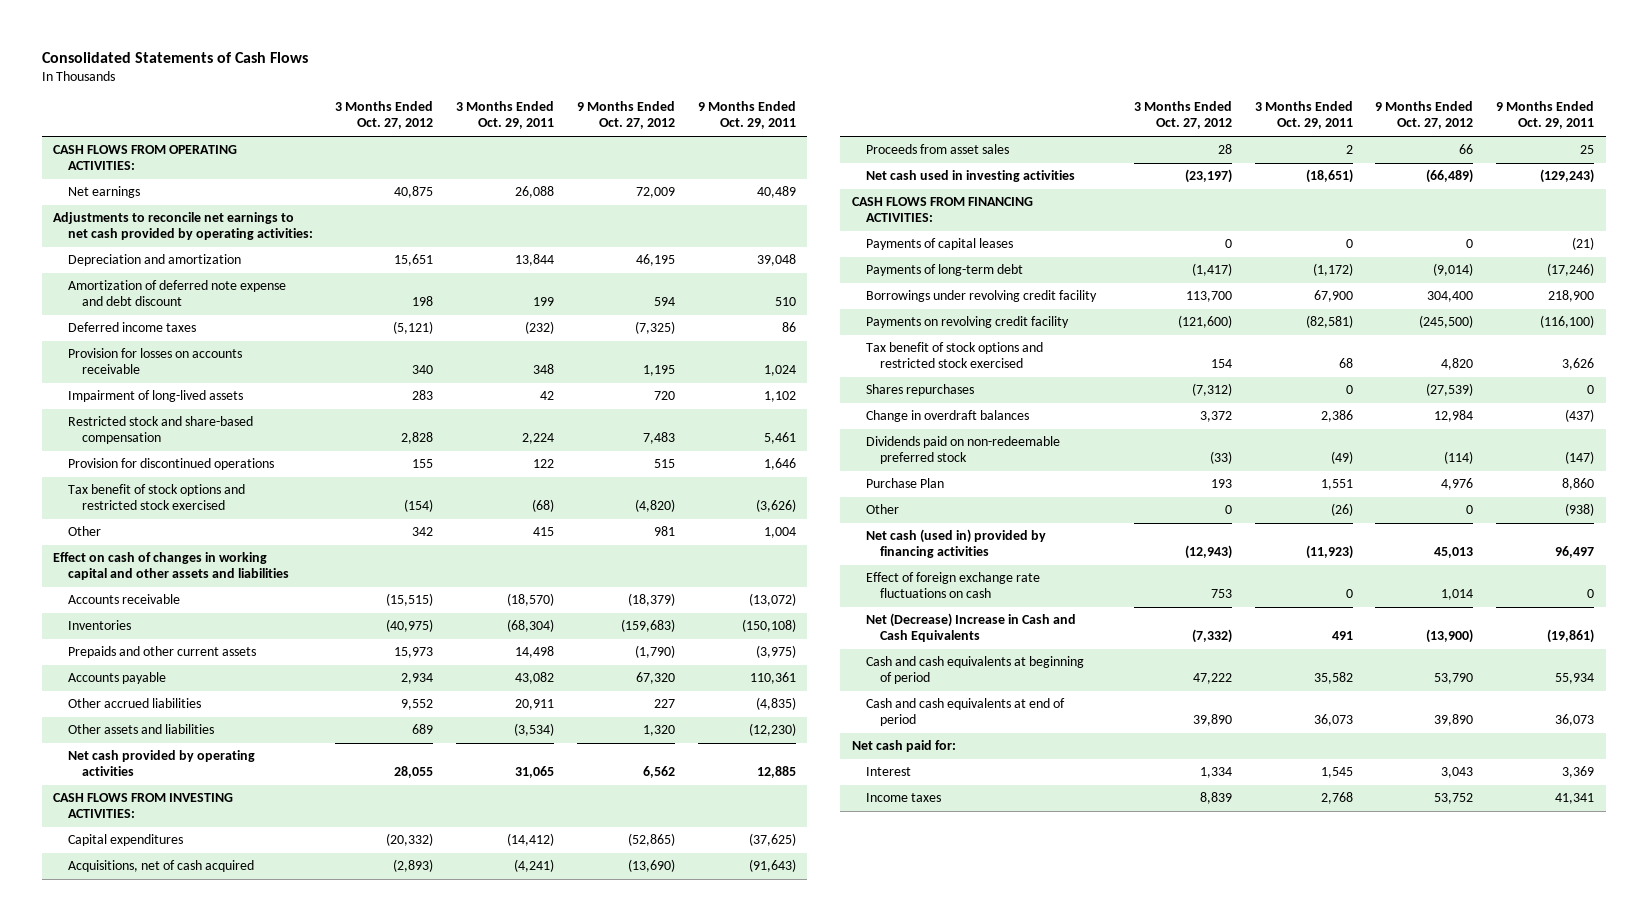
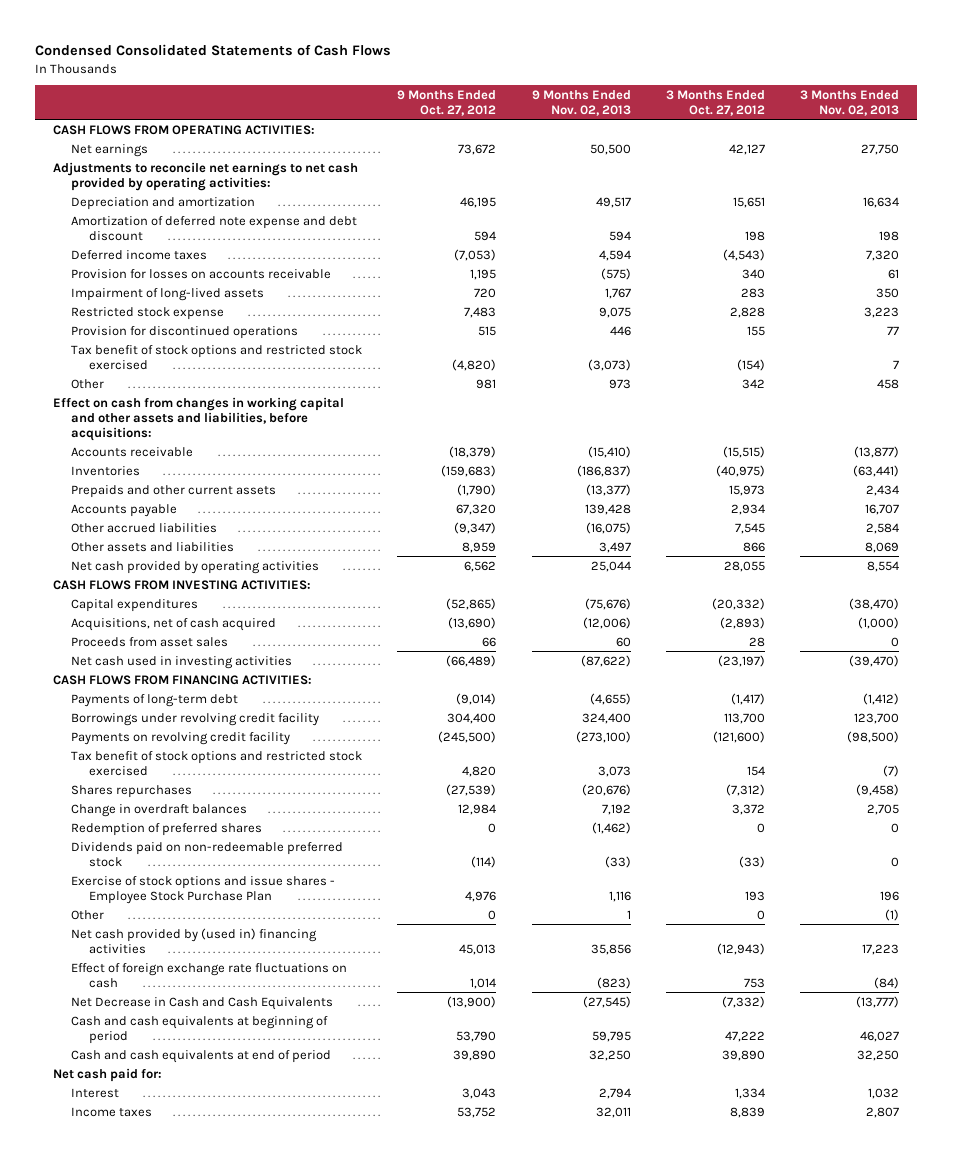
- Consolidated Statements of Cash Flows
+ Condensed Consolidated Statements of Cash Flows
- | 3 Months Ended Oct. 27, 2012 | 3 Months Ended Oct. 29, 2011 | 9 Months Ended Oct. 27, 2012 | 9 Months Ended Oct. 29, 2011
+ | 9 Months Ended Oct. 27, 2012 | 9 Months Ended Nov. 02, 2013 | 3 Months Ended Oct. 27, 2012 | 3 Months Ended Nov. 02, 2013
- Net earnings | 40,875 | 26,088 | 72,009 | 40,489
+ Net earnings | 73,672 | 50,500 | 42,127 | 27,750
- Deferred income taxes | (5,121) | (232) | (7,325) | 86
+ Deferred income taxes | (7,053) | 4,594 | (4,543) | 7,320
- Restricted stock and share-based compensation | 2,828 | 2,224 | 7,483 | 5,461
+ Restricted stock expense | 7,483 | 9,075 | 2,828 | 3,223
- Effect on cash of changes in working capital and other assets and liabilities
+ Effect on cash from changes in working capital and other assets and liabilities, before acquisitions:
- Other accrued liabilities | 9,552 | 20,911 | 227 | (4,835)
- Other assets and liabilities | 689 | (3,534) | 1,320 | (12,230)
+ Other accrued liabilities | (9,347) | (16,075) | 7,545 | 2,584
+ Other assets and liabilities | 8,959 | 3,497 | 866 | 8,069
- Payments of capital leases | 0 | 0 | 0 | (21)
+ Redemption of preferred shares | 0 | (1,462) | 0 | 0
- Purchase Plan | 193 | 1,551 | 4,976 | 8,860
+ Exercise of stock options and issue shares - Employee Stock Purchase Plan | 4,976 | 1,116 | 193 | 196
- Net cash (used in) provided by financing activities | (12,943) | (11,923) | 45,013 | 96,497
+ Net cash provided by (used in) financing activities | 45,013 | 35,856 | (12,943) | 17,223
- Net (Decrease) Increase in Cash and Cash Equivalents | (7,332) | 491 | (13,900) | (19,861)
+ Net Decrease in Cash and Cash Equivalents | (13,900) | (27,545) | (7,332) | (13,777)

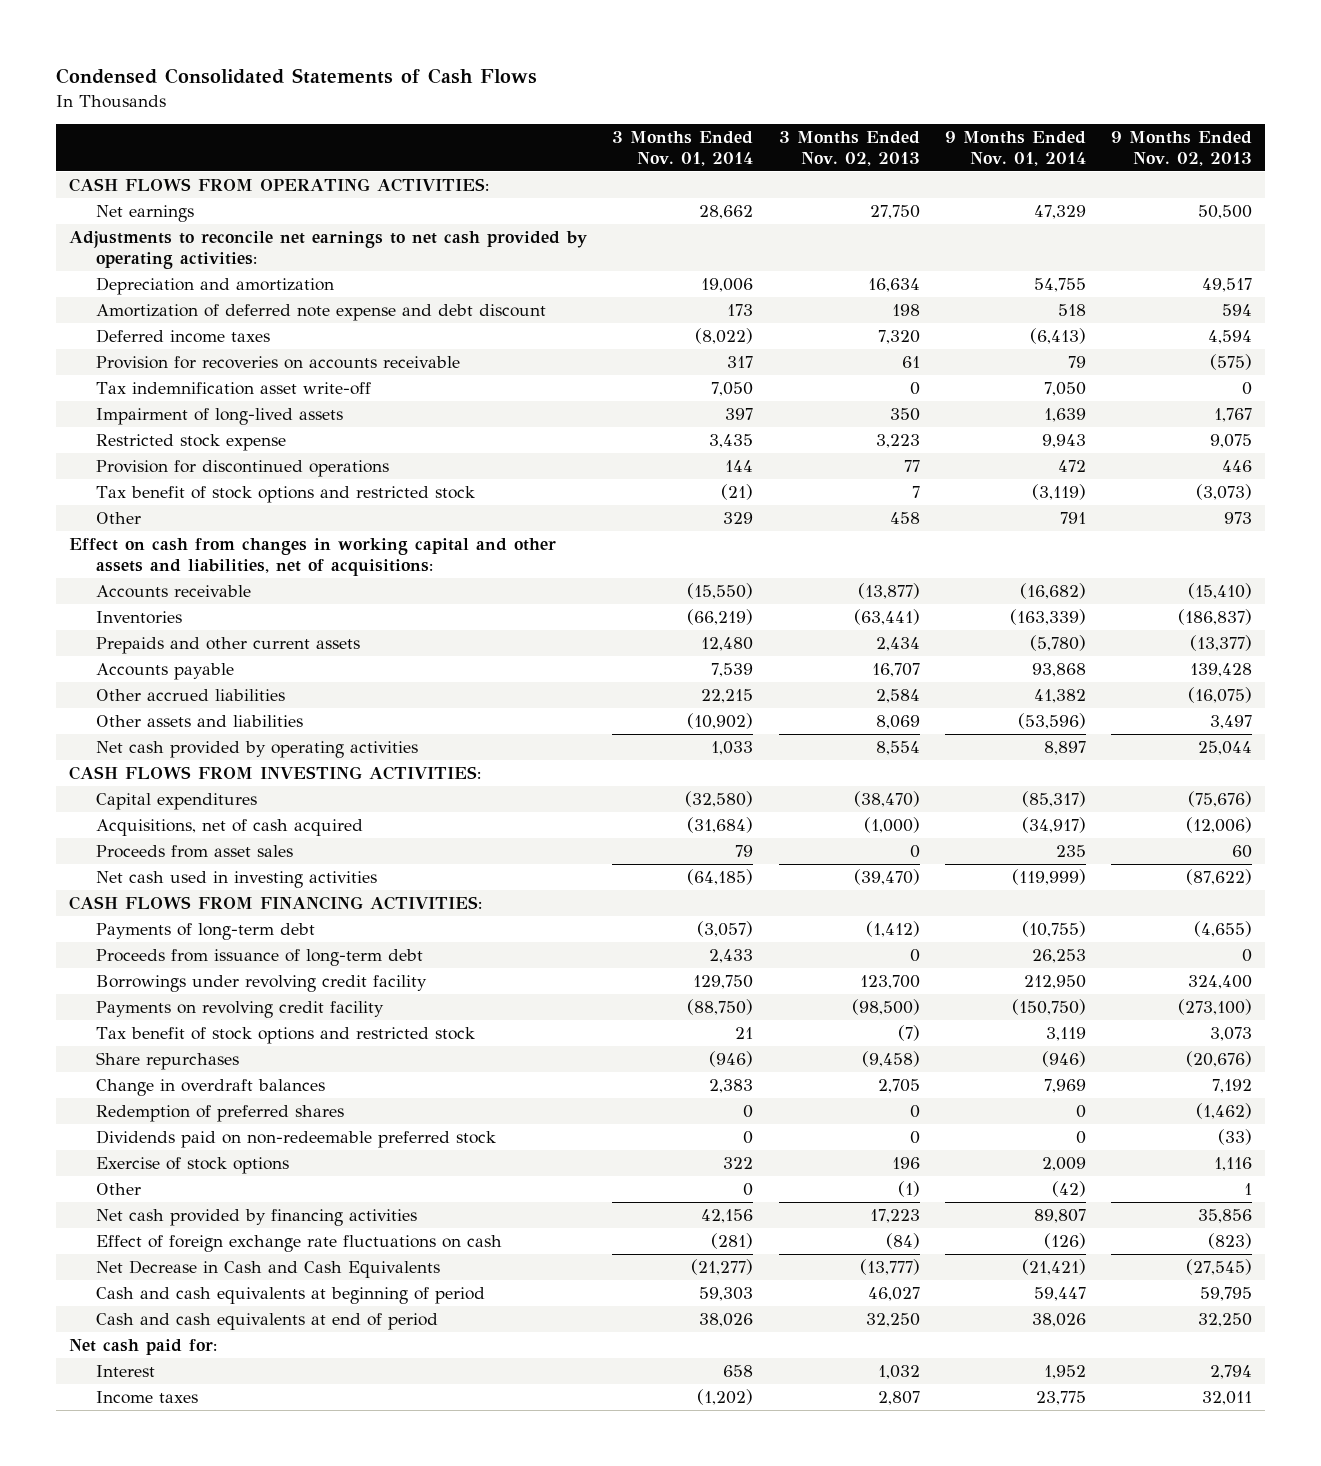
- | 9 Months Ended Oct. 27, 2012 | 9 Months Ended Nov. 02, 2013 | 3 Months Ended Oct. 27, 2012 | 3 Months Ended Nov. 02, 2013
+ | 3 Months Ended Nov. 01, 2014 | 3 Months Ended Nov. 02, 2013 | 9 Months Ended Nov. 01, 2014 | 9 Months Ended Nov. 02, 2013
- Provision for losses on accounts receivable | 1,195 | (575) | 340 | 61
+ Provision for recoveries on accounts receivable | 317 | 61 | 79 | (575)
+ Tax indemnification asset write-off | 7,050 | 0 | 7,050 | 0
- Tax benefit of stock options and restricted stock exercised | (4,820) | (3,073) | (154) | 7
+ Tax benefit of stock options and restricted stock | (21) | 7 | (3,119) | (3,073)
- Effect on cash from changes in working capital and other assets and liabilities, before acquisitions:
+ Effect on cash from changes in working capital and other assets and liabilities, net of acquisitions:
+ Proceeds from issuance of long-term debt | 2,433 | 0 | 26,253 | 0
- Tax benefit of stock options and restricted stock exercised | 4,820 | 3,073 | 154 | (7)
- Shares repurchases | (27,539) | (20,676) | (7,312) | (9,458)
+ Tax benefit of stock options and restricted stock | 21 | (7) | 3,119 | 3,073
+ Share repurchases | (946) | (9,458) | (946) | (20,676)
- Exercise of stock options and issue shares - Employee Stock Purchase Plan | 4,976 | 1,116 | 193 | 196
+ Exercise of stock options | 322 | 196 | 2,009 | 1,116
- Net cash provided by (used in) financing activities | 45,013 | 35,856 | (12,943) | 17,223
+ Net cash provided by financing activities | 42,156 | 17,223 | 89,807 | 35,856

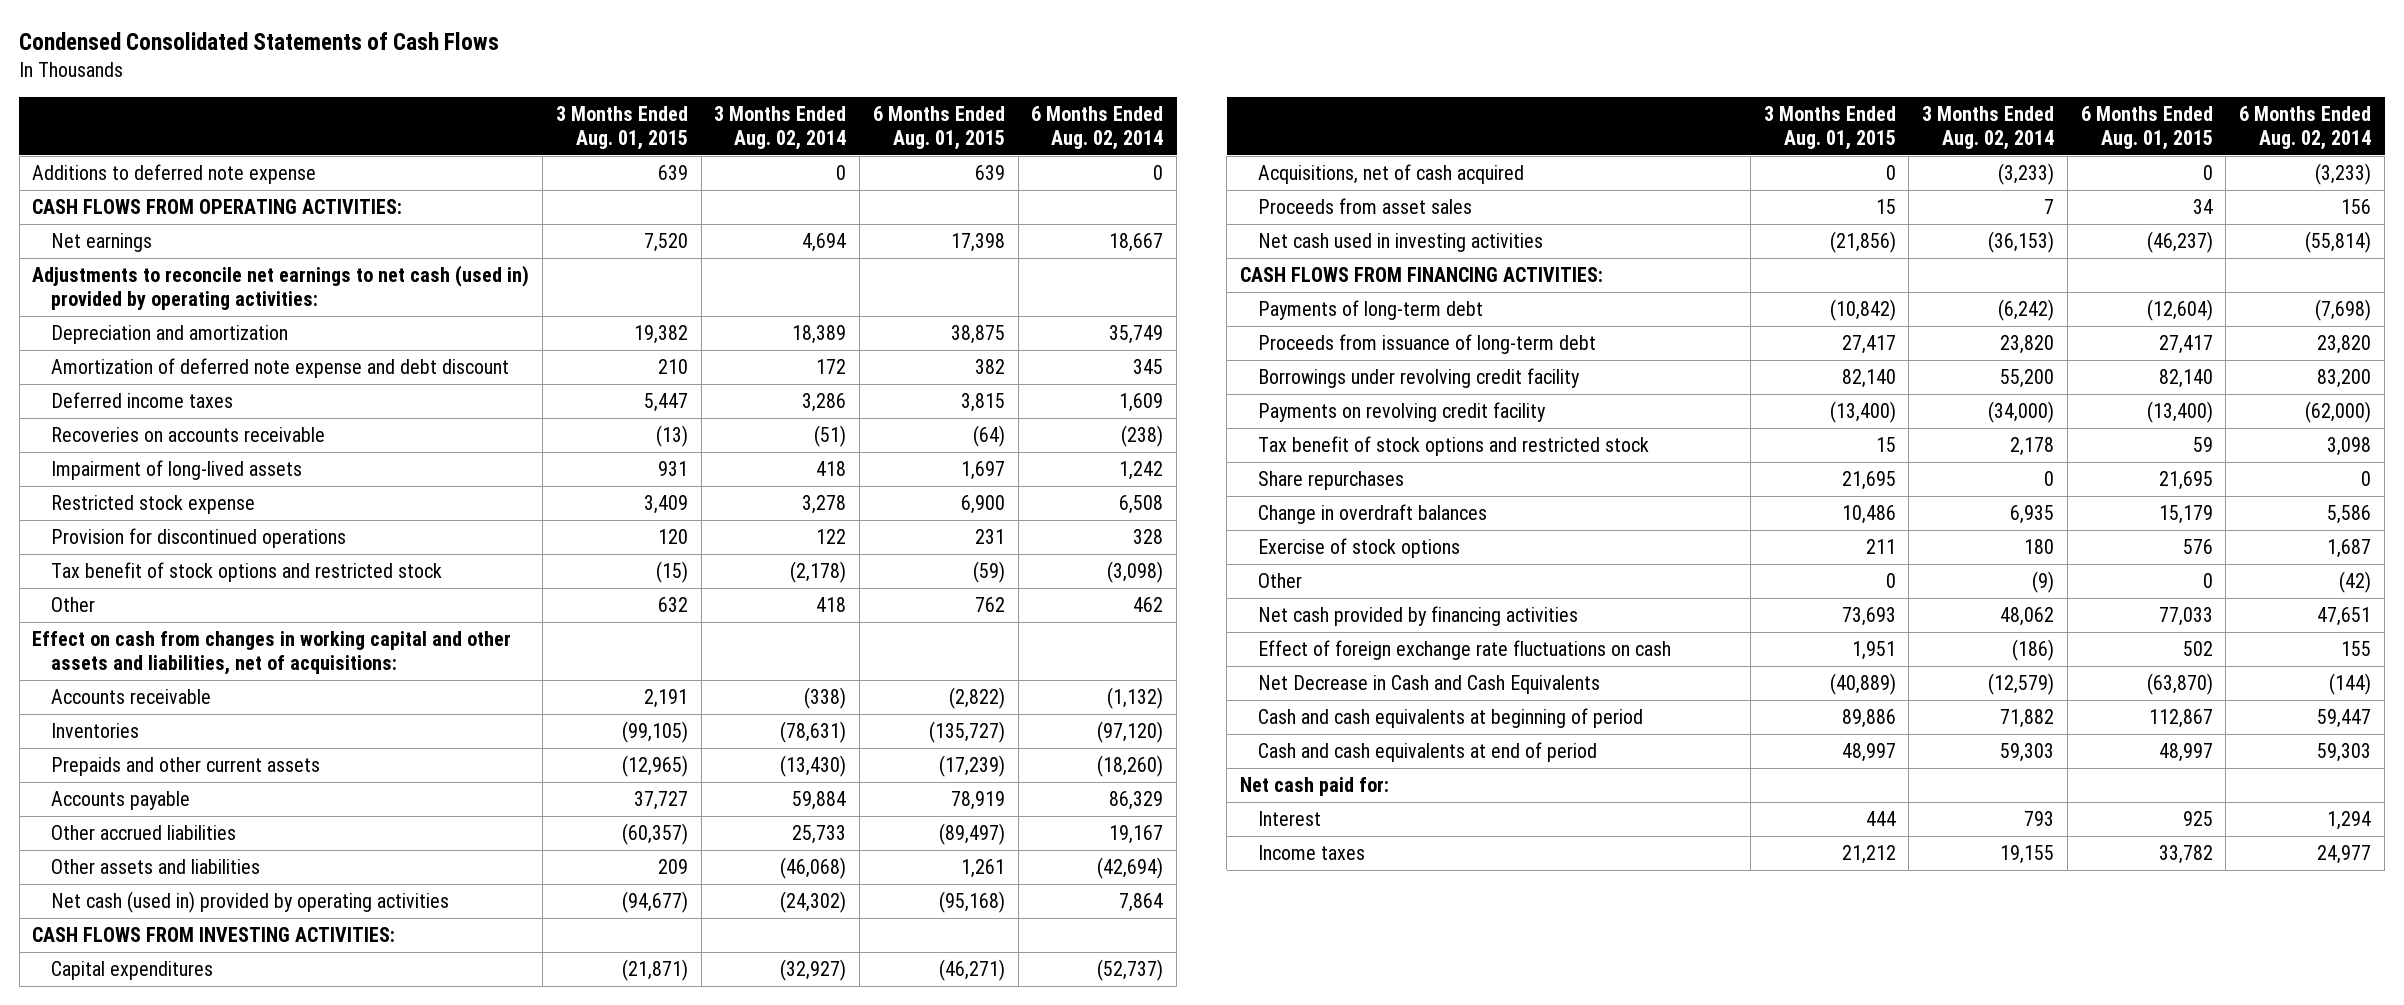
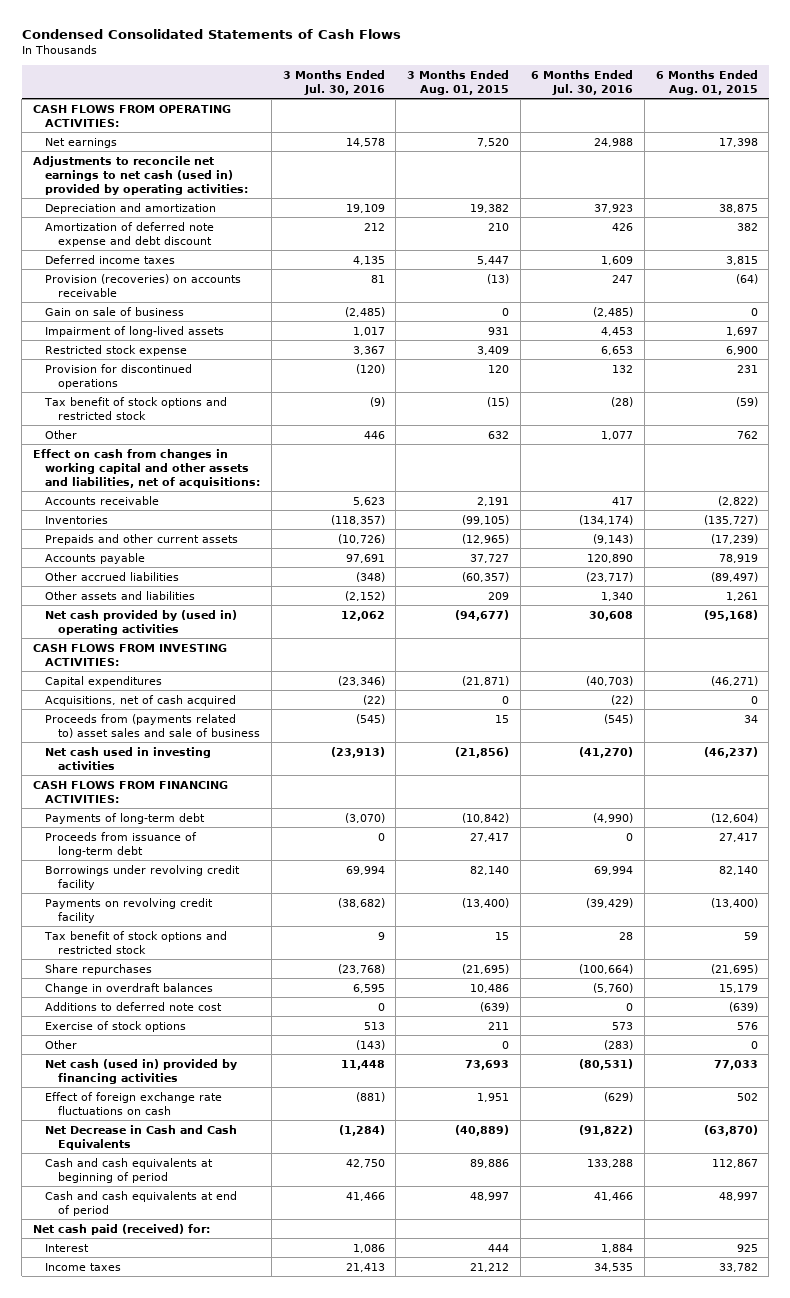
- | 3 Months Ended Aug. 01, 2015 | 3 Months Ended Aug. 02, 2014 | 6 Months Ended Aug. 01, 2015 | 6 Months Ended Aug. 02, 2014
+ | 3 Months Ended Jul. 30, 2016 | 3 Months Ended Aug. 01, 2015 | 6 Months Ended Jul. 30, 2016 | 6 Months Ended Aug. 01, 2015
- Additions to deferred note expense | 639 | 0 | 639 | 0
- Recoveries on accounts receivable | (13) | (51) | (64) | (238)
+ Provision (recoveries) on accounts receivable | 81 | (13) | 247 | (64)
+ Gain on sale of business | (2,485) | 0 | (2,485) | 0
- Net cash (used in) provided by operating activities | (94,677) | (24,302) | (95,168) | 7,864
+ Net cash provided by (used in) operating activities | 12,062 | (94,677) | 30,608 | (95,168)
- Proceeds from asset sales | 15 | 7 | 34 | 156
+ Proceeds from (payments related to) asset sales and sale of business | (545) | 15 | (545) | 34
- Share repurchases | 21,695 | 0 | 21,695 | 0
+ Share repurchases | (23,768) | (21,695) | (100,664) | (21,695)
+ Additions to deferred note cost | 0 | (639) | 0 | (639)
- Net cash provided by financing activities | 73,693 | 48,062 | 77,033 | 47,651
+ Net cash (used in) provided by financing activities | 11,448 | 73,693 | (80,531) | 77,033
- Net cash paid for:
+ Net cash paid (received) for:

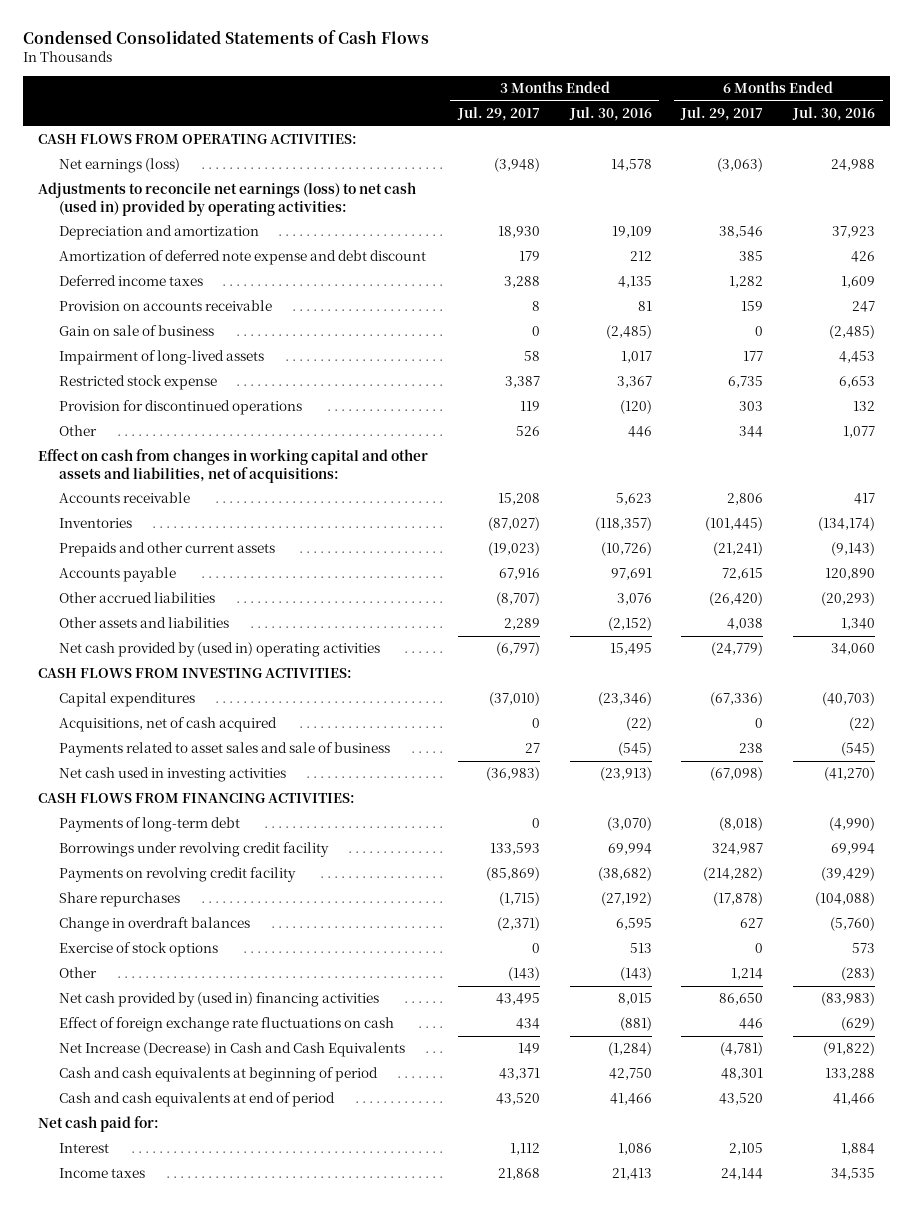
- | 3 Months Ended Jul. 30, 2016 | 3 Months Ended Aug. 01, 2015 | 6 Months Ended Jul. 30, 2016 | 6 Months Ended Aug. 01, 2015
+ | 3 Months Ended Jul. 29, 2017 | 3 Months Ended Jul. 30, 2016 | 6 Months Ended Jul. 29, 2017 | 6 Months Ended Jul. 30, 2016
- Net earnings | 14,578 | 7,520 | 24,988 | 17,398
- Adjustments to reconcile net earnings to net cash (used in) provided by operating activities:
+ Net earnings (loss) | (3,948) | 14,578 | (3,063) | 24,988
+ Adjustments to reconcile net earnings (loss) to net cash (used in) provided by operating activities:
- Provision (recoveries) on accounts receivable | 81 | (13) | 247 | (64)
+ Provision on accounts receivable | 8 | 81 | 159 | 247
- Tax benefit of stock options and restricted stock | (9) | (15) | (28) | (59)
- Other accrued liabilities | (348) | (60,357) | (23,717) | (89,497)
+ Other accrued liabilities | (8,707) | 3,076 | (26,420) | (20,293)
- Net cash provided by (used in) operating activities | 12,062 | (94,677) | 30,608 | (95,168)
+ Net cash provided by (used in) operating activities | (6,797) | 15,495 | (24,779) | 34,060
- Proceeds from (payments related to) asset sales and sale of business | (545) | 15 | (545) | 34
+ Payments related to asset sales and sale of business | 27 | (545) | 238 | (545)
- Proceeds from issuance of long-term debt | 0 | 27,417 | 0 | 27,417
- Tax benefit of stock options and restricted stock | 9 | 15 | 28 | 59
- Share repurchases | (23,768) | (21,695) | (100,664) | (21,695)
+ Share repurchases | (1,715) | (27,192) | (17,878) | (104,088)
- Additions to deferred note cost | 0 | (639) | 0 | (639)
- Net cash (used in) provided by financing activities | 11,448 | 73,693 | (80,531) | 77,033
+ Net cash provided by (used in) financing activities | 43,495 | 8,015 | 86,650 | (83,983)
- Net Decrease in Cash and Cash Equivalents | (1,284) | (40,889) | (91,822) | (63,870)
+ Net Increase (Decrease) in Cash and Cash Equivalents | 149 | (1,284) | (4,781) | (91,822)
- Net cash paid (received) for:
+ Net cash paid for:

